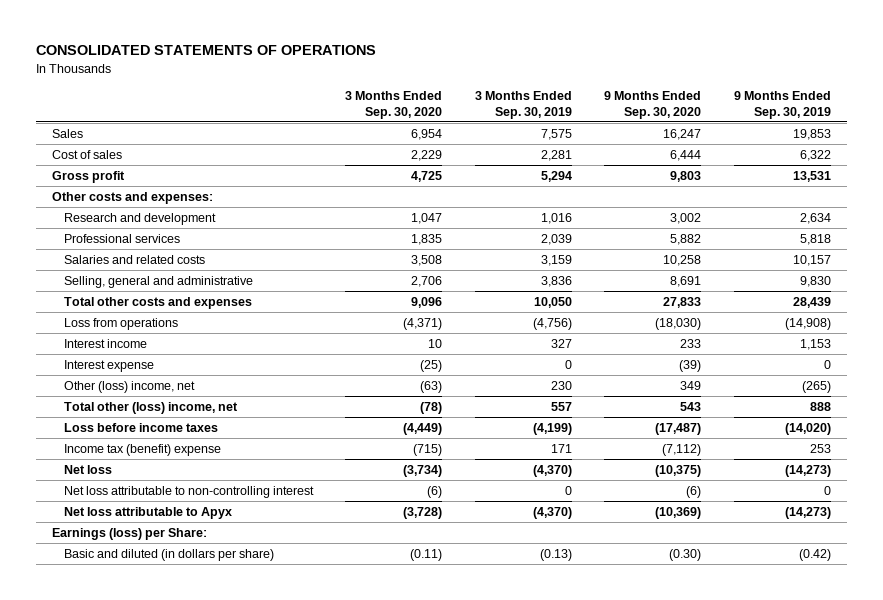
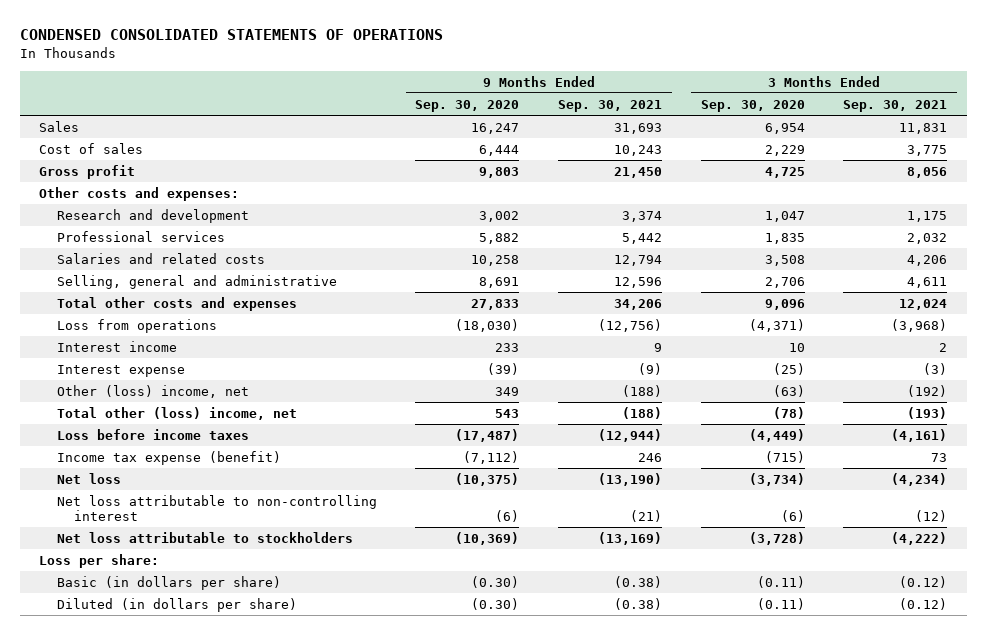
- CONSOLIDATED STATEMENTS OF OPERATIONS
+ CONDENSED CONSOLIDATED STATEMENTS OF OPERATIONS
- | 3 Months Ended Sep. 30, 2020 | 3 Months Ended Sep. 30, 2019 | 9 Months Ended Sep. 30, 2020 | 9 Months Ended Sep. 30, 2019
+ | 9 Months Ended Sep. 30, 2020 | 9 Months Ended Sep. 30, 2021 | 3 Months Ended Sep. 30, 2020 | 3 Months Ended Sep. 30, 2021
- Income tax (benefit) expense | (715) | 171 | (7,112) | 253
+ Income tax expense (benefit) | (7,112) | 246 | (715) | 73
- Net loss attributable to Apyx | (3,728) | (4,370) | (10,369) | (14,273)
- Earnings (loss) per Share:
- Basic and diluted (in dollars per share) | (0.11) | (0.13) | (0.30) | (0.42)
+ Net loss attributable to stockholders | (10,369) | (13,169) | (3,728) | (4,222)
+ Loss per share:
+ Basic (in dollars per share) | (0.30) | (0.38) | (0.11) | (0.12)
+ Diluted (in dollars per share) | (0.30) | (0.38) | (0.11) | (0.12)

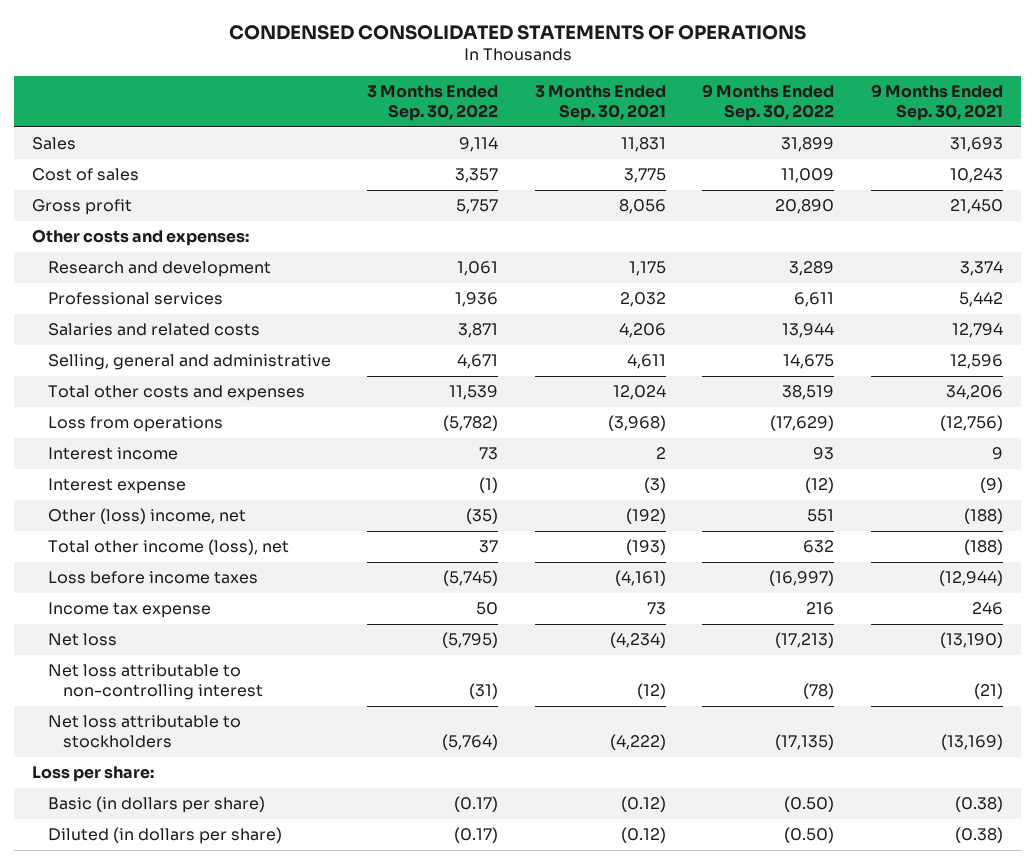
- | 9 Months Ended Sep. 30, 2020 | 9 Months Ended Sep. 30, 2021 | 3 Months Ended Sep. 30, 2020 | 3 Months Ended Sep. 30, 2021
+ | 3 Months Ended Sep. 30, 2022 | 3 Months Ended Sep. 30, 2021 | 9 Months Ended Sep. 30, 2022 | 9 Months Ended Sep. 30, 2021
- Total other (loss) income, net | 543 | (188) | (78) | (193)
+ Total other income (loss), net | 37 | (193) | 632 | (188)
- Income tax expense (benefit) | (7,112) | 246 | (715) | 73
+ Income tax expense | 50 | 73 | 216 | 246

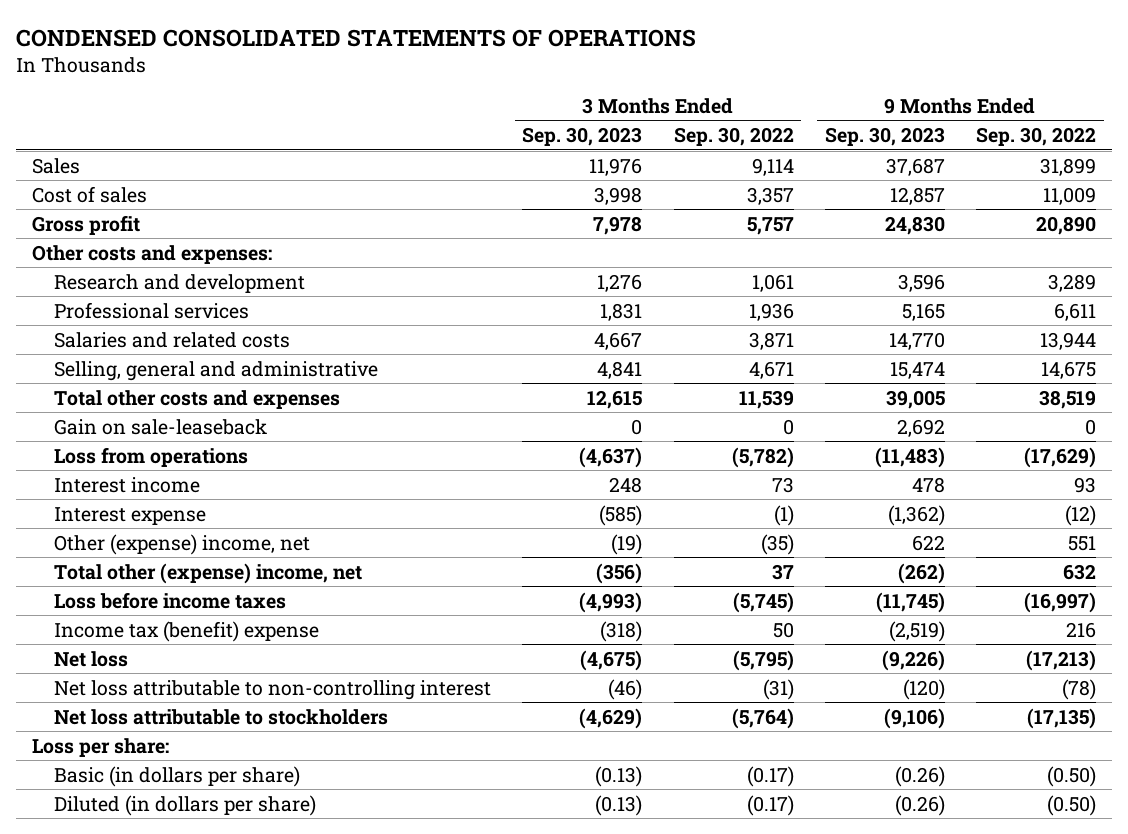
- | 3 Months Ended Sep. 30, 2022 | 3 Months Ended Sep. 30, 2021 | 9 Months Ended Sep. 30, 2022 | 9 Months Ended Sep. 30, 2021
+ | 3 Months Ended Sep. 30, 2023 | 3 Months Ended Sep. 30, 2022 | 9 Months Ended Sep. 30, 2023 | 9 Months Ended Sep. 30, 2022
+ Gain on sale-leaseback | 0 | 0 | 2,692 | 0
- Other (loss) income, net | (35) | (192) | 551 | (188)
- Total other income (loss), net | 37 | (193) | 632 | (188)
+ Other (expense) income, net | (19) | (35) | 622 | 551
+ Total other (expense) income, net | (356) | 37 | (262) | 632
- Income tax expense | 50 | 73 | 216 | 246
+ Income tax (benefit) expense | (318) | 50 | (2,519) | 216

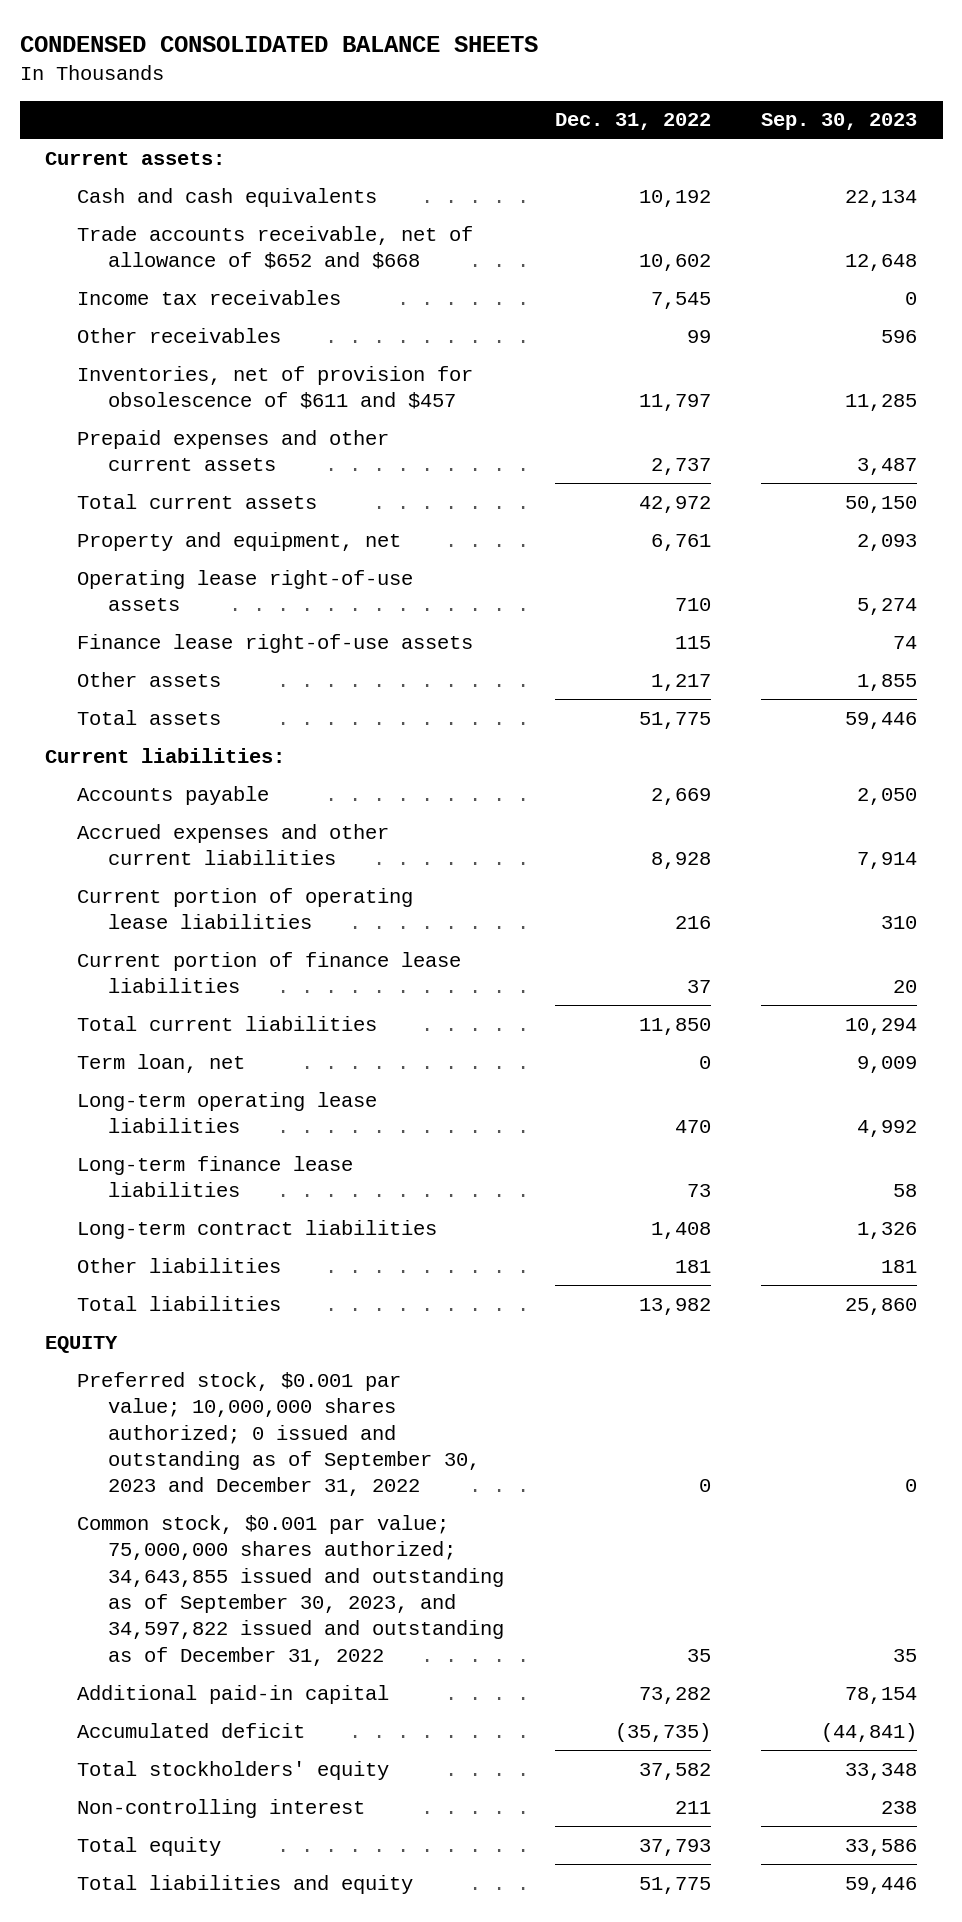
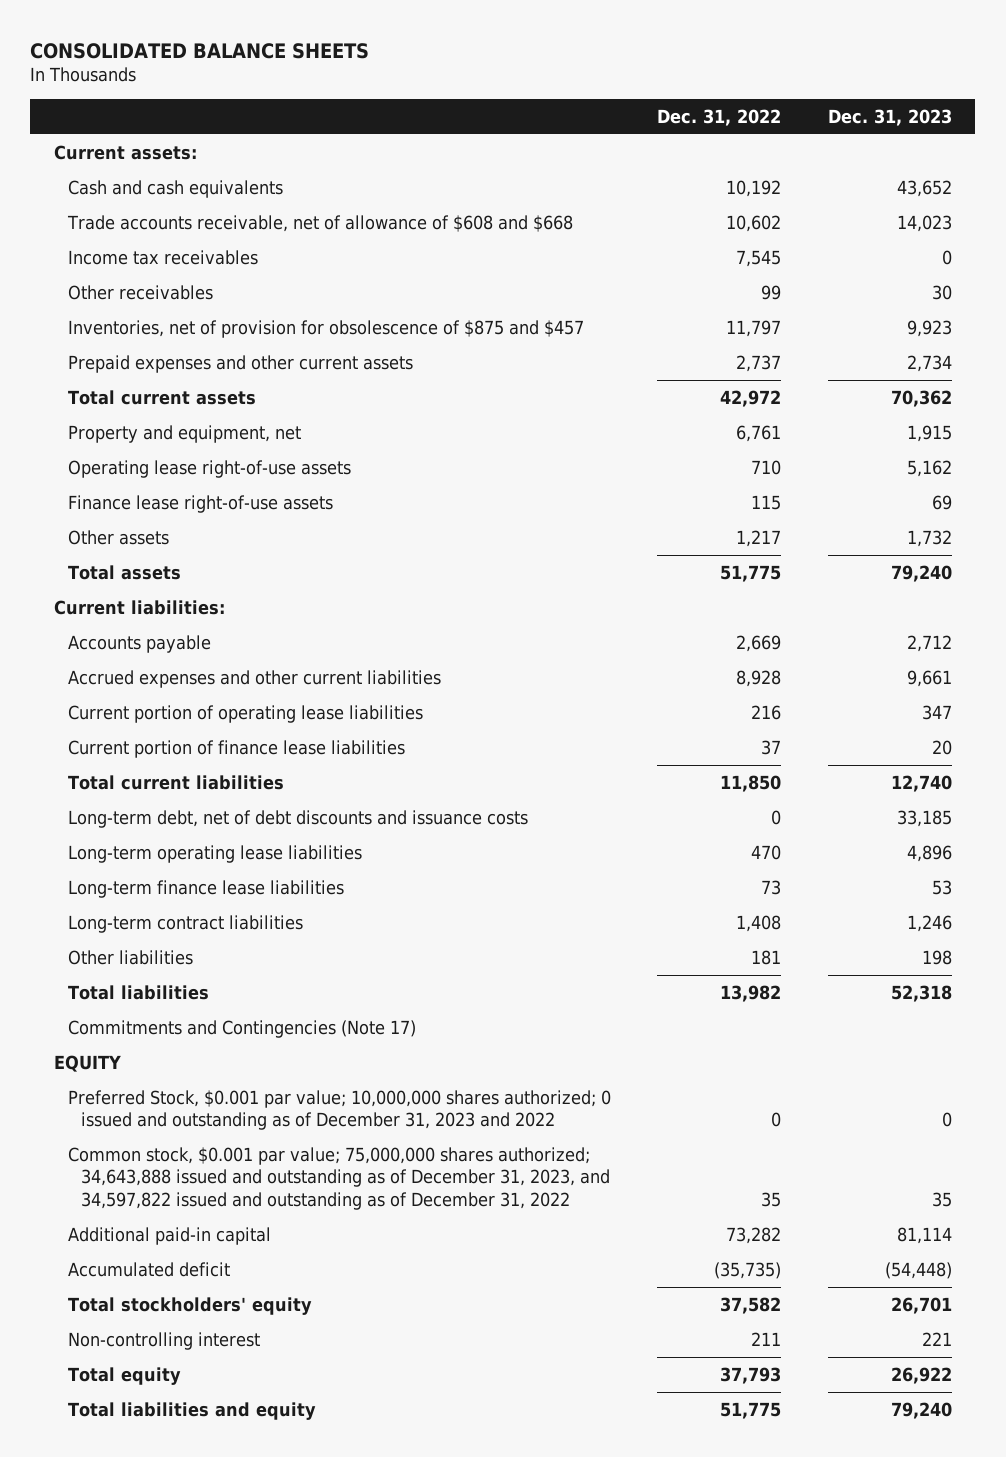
- CONDENSED CONSOLIDATED BALANCE SHEETS
+ CONSOLIDATED BALANCE SHEETS
- | Dec. 31, 2022 | Sep. 30, 2023
+ | Dec. 31, 2022 | Dec. 31, 2023
- Trade accounts receivable, net of allowance of $652 and $668 | 10,602 | 12,648
+ Trade accounts receivable, net of allowance of $608 and $668 | 10,602 | 14,023
- Inventories, net of provision for obsolescence of $611 and $457 | 11,797 | 11,285
+ Inventories, net of provision for obsolescence of $875 and $457 | 11,797 | 9,923
- Term loan, net | 0 | 9,009
+ Long-term debt, net of debt discounts and issuance costs | 0 | 33,185
+ Commitments and Contingencies (Note 17)
- Preferred stock, $0.001 par value; 10,000,000 shares authorized; 0 issued and outstanding as of September 30, 2023 and December 31, 2022 | 0 | 0
- Common stock, $0.001 par value; 75,000,000 shares authorized; 34,643,855 issued and outstanding as of September 30, 2023, and 34,597,822 issued and outstanding as of December 31, 2022 | 35 | 35
+ Preferred Stock, $0.001 par value; 10,000,000 shares authorized; 0 issued and outstanding as of December 31, 2023 and 2022 | 0 | 0
+ Common stock, $0.001 par value; 75,000,000 shares authorized; 34,643,888 issued and outstanding as of December 31, 2023, and 34,597,822 issued and outstanding as of December 31, 2022 | 35 | 35

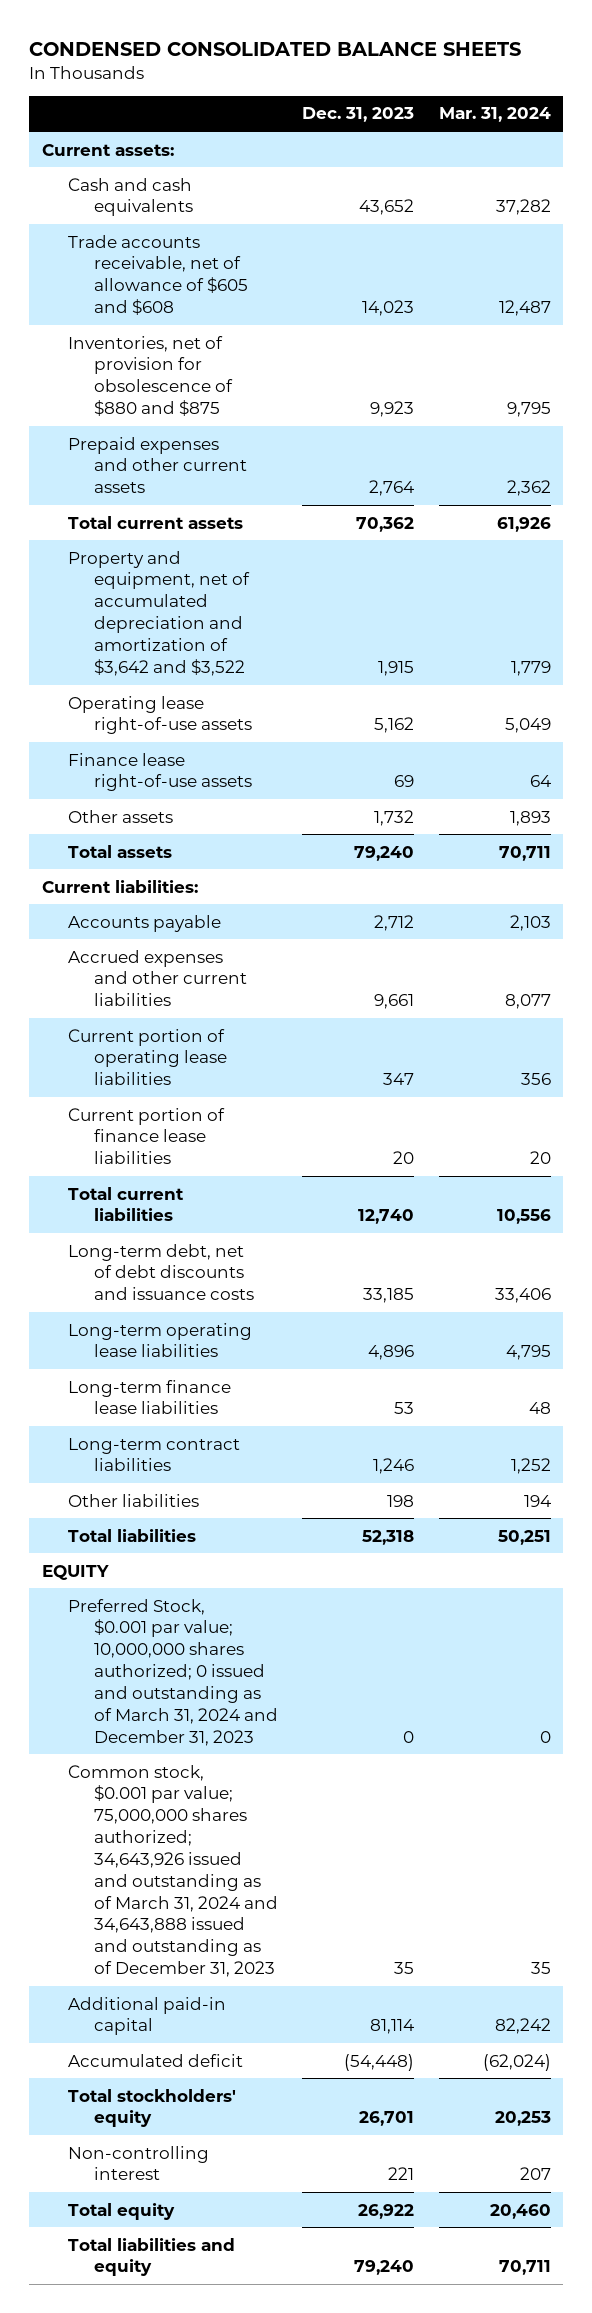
- CONSOLIDATED BALANCE SHEETS
+ CONDENSED CONSOLIDATED BALANCE SHEETS
- | Dec. 31, 2022 | Dec. 31, 2023
+ | Dec. 31, 2023 | Mar. 31, 2024
- Trade accounts receivable, net of allowance of $608 and $668 | 10,602 | 14,023
- Income tax receivables | 7,545 | 0
- Other receivables | 99 | 30
- Inventories, net of provision for obsolescence of $875 and $457 | 11,797 | 9,923
- Prepaid expenses and other current assets | 2,737 | 2,734
+ Trade accounts receivable, net of allowance of $605 and $608 | 14,023 | 12,487
+ Inventories, net of provision for obsolescence of $880 and $875 | 9,923 | 9,795
+ Prepaid expenses and other current assets | 2,764 | 2,362
- Property and equipment, net | 6,761 | 1,915
+ Property and equipment, net of accumulated depreciation and amortization of $3,642 and $3,522 | 1,915 | 1,779
- Commitments and Contingencies (Note 17)
- Preferred Stock, $0.001 par value; 10,000,000 shares authorized; 0 issued and outstanding as of December 31, 2023 and 2022 | 0 | 0
- Common stock, $0.001 par value; 75,000,000 shares authorized; 34,643,888 issued and outstanding as of December 31, 2023, and 34,597,822 issued and outstanding as of December 31, 2022 | 35 | 35
+ Preferred Stock, $0.001 par value; 10,000,000 shares authorized; 0 issued and outstanding as of March 31, 2024 and December 31, 2023 | 0 | 0
+ Common stock, $0.001 par value; 75,000,000 shares authorized; 34,643,926 issued and outstanding as of March 31, 2024 and 34,643,888 issued and outstanding as of December 31, 2023 | 35 | 35

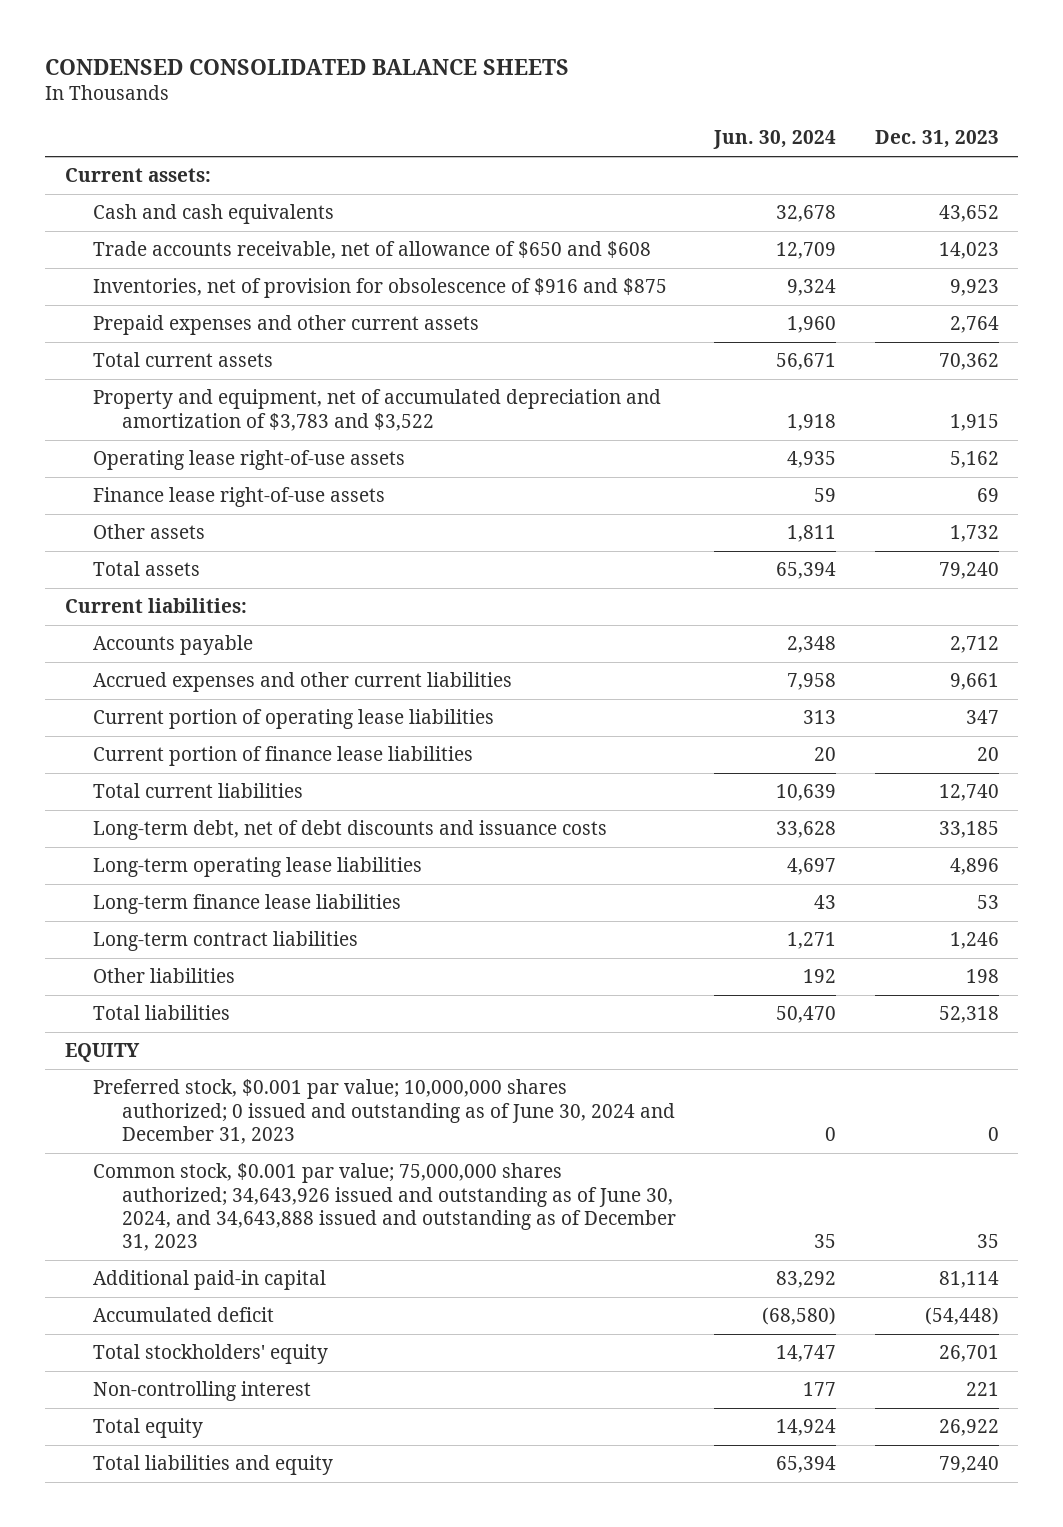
- | Dec. 31, 2023 | Mar. 31, 2024
+ | Jun. 30, 2024 | Dec. 31, 2023
- Trade accounts receivable, net of allowance of $605 and $608 | 14,023 | 12,487
- Inventories, net of provision for obsolescence of $880 and $875 | 9,923 | 9,795
+ Trade accounts receivable, net of allowance of $650 and $608 | 12,709 | 14,023
+ Inventories, net of provision for obsolescence of $916 and $875 | 9,324 | 9,923
- Property and equipment, net of accumulated depreciation and amortization of $3,642 and $3,522 | 1,915 | 1,779
+ Property and equipment, net of accumulated depreciation and amortization of $3,783 and $3,522 | 1,918 | 1,915
- Preferred Stock, $0.001 par value; 10,000,000 shares authorized; 0 issued and outstanding as of March 31, 2024 and December 31, 2023 | 0 | 0
- Common stock, $0.001 par value; 75,000,000 shares authorized; 34,643,926 issued and outstanding as of March 31, 2024 and 34,643,888 issued and outstanding as of December 31, 2023 | 35 | 35
+ Preferred stock, $0.001 par value; 10,000,000 shares authorized; 0 issued and outstanding as of June 30, 2024 and December 31, 2023 | 0 | 0
+ Common stock, $0.001 par value; 75,000,000 shares authorized; 34,643,926 issued and outstanding as of June 30, 2024, and 34,643,888 issued and outstanding as of December 31, 2023 | 35 | 35

